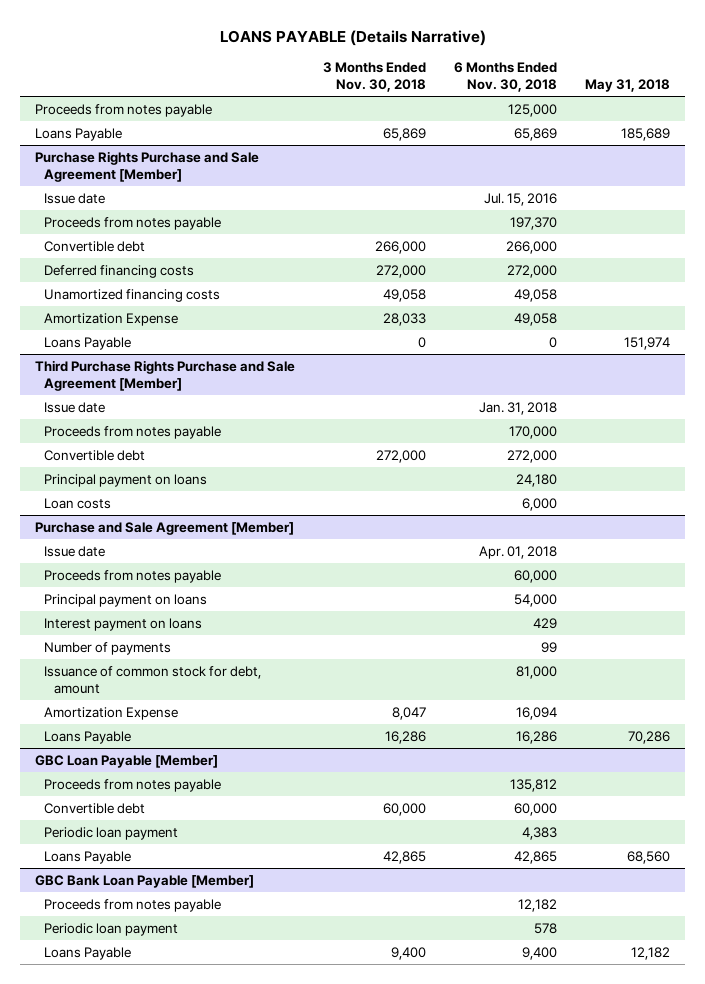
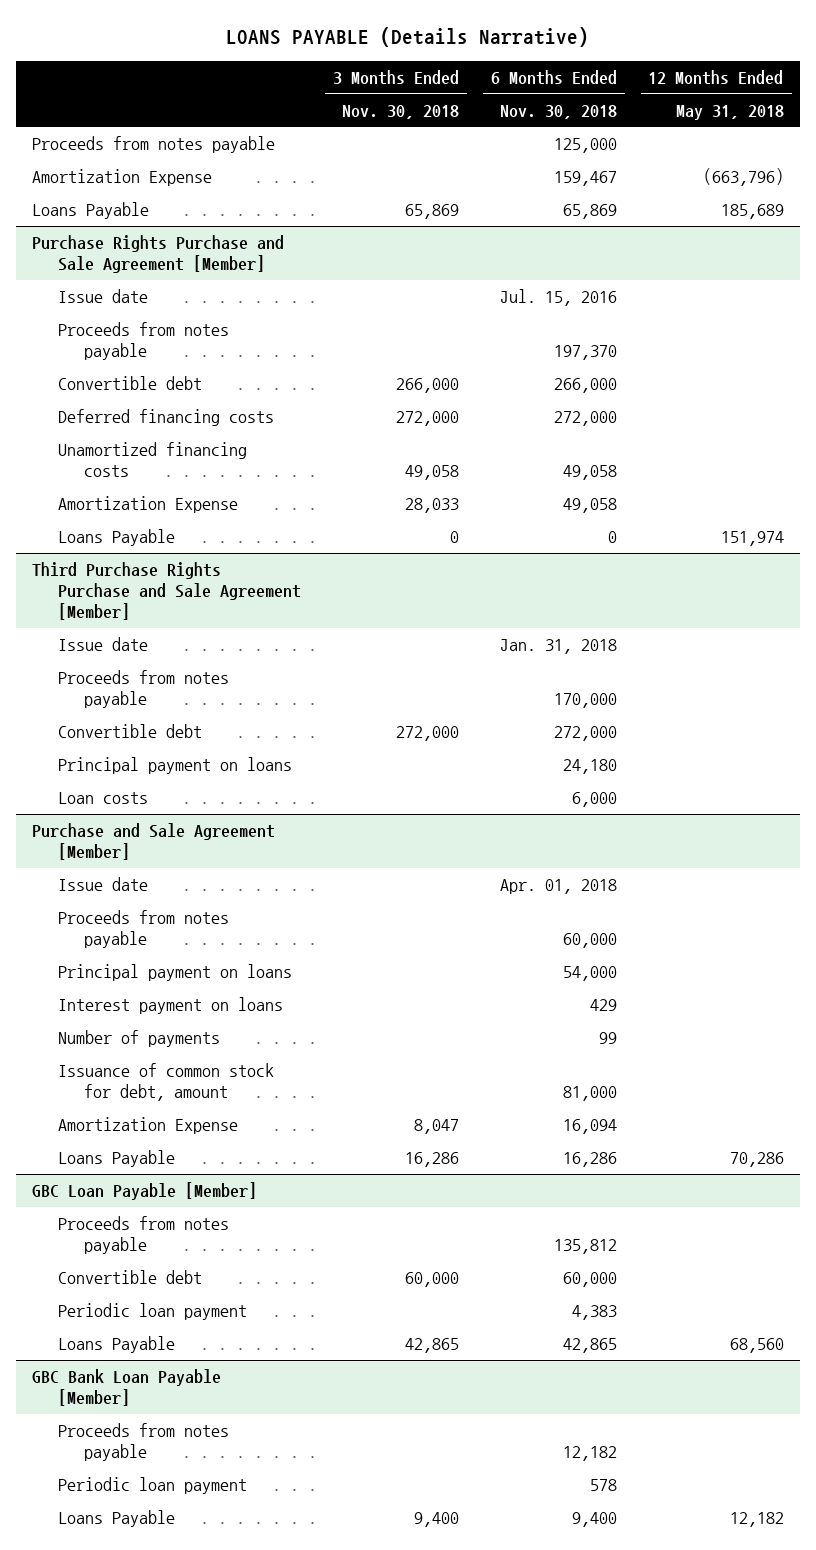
- | 3 Months Ended Nov. 30, 2018 | 6 Months Ended Nov. 30, 2018 | May 31, 2018
+ | 3 Months Ended Nov. 30, 2018 | 6 Months Ended Nov. 30, 2018 | 12 Months Ended May 31, 2018
+ Amortization Expense | | 159,467 | (663,796)

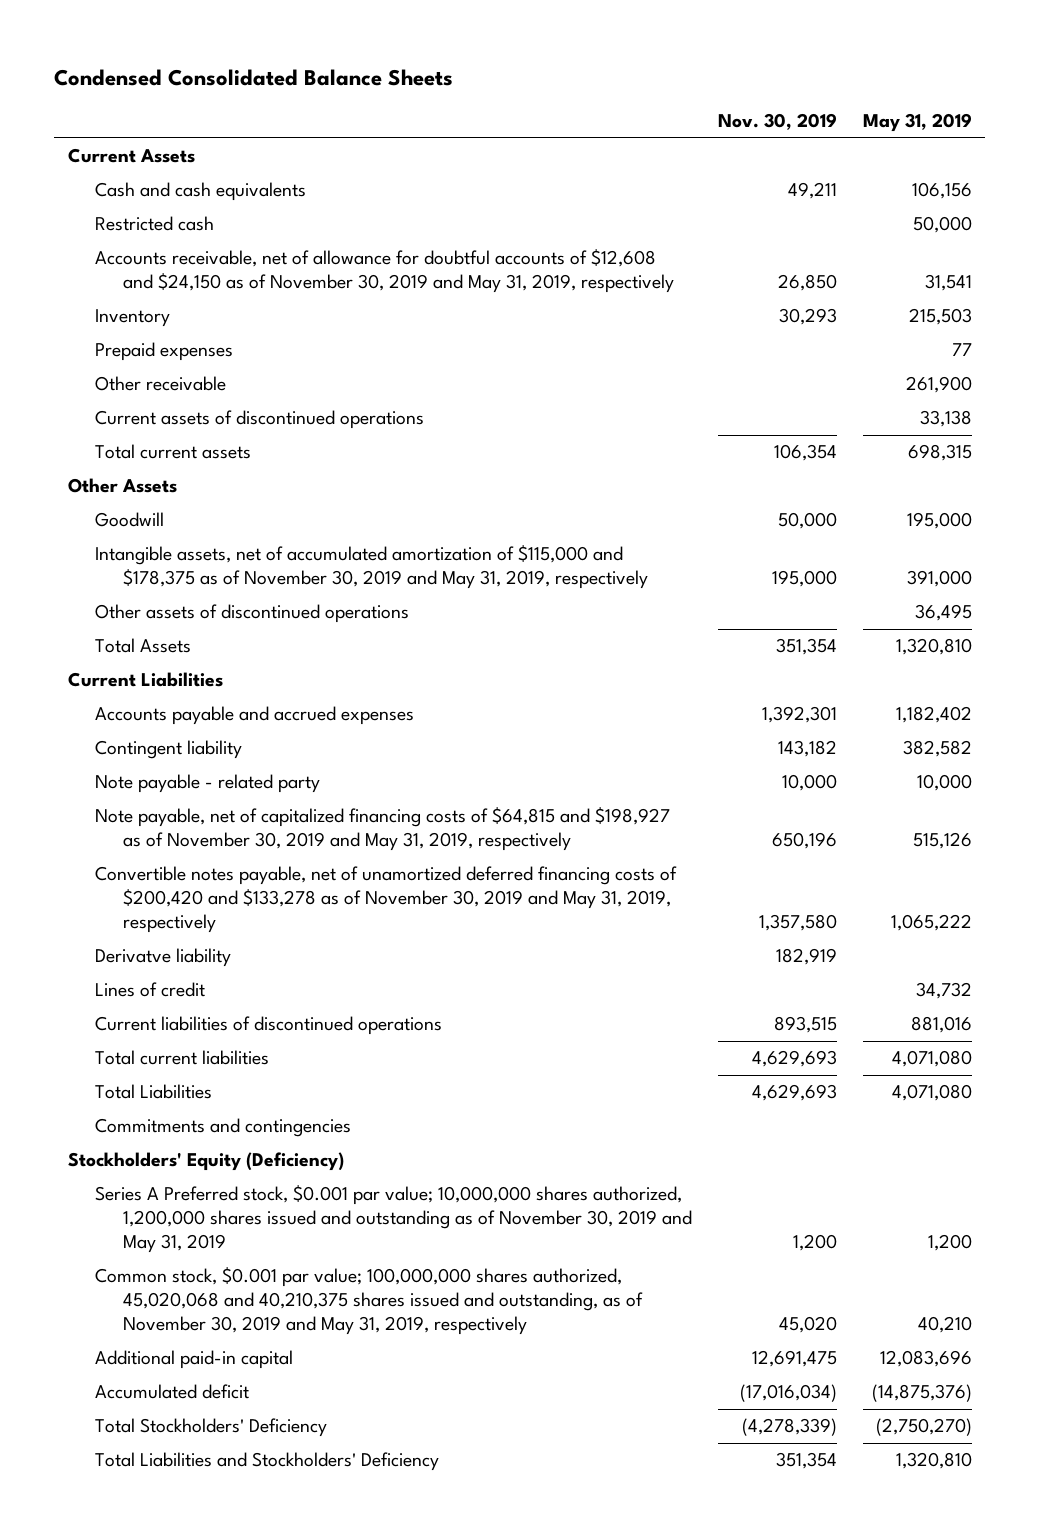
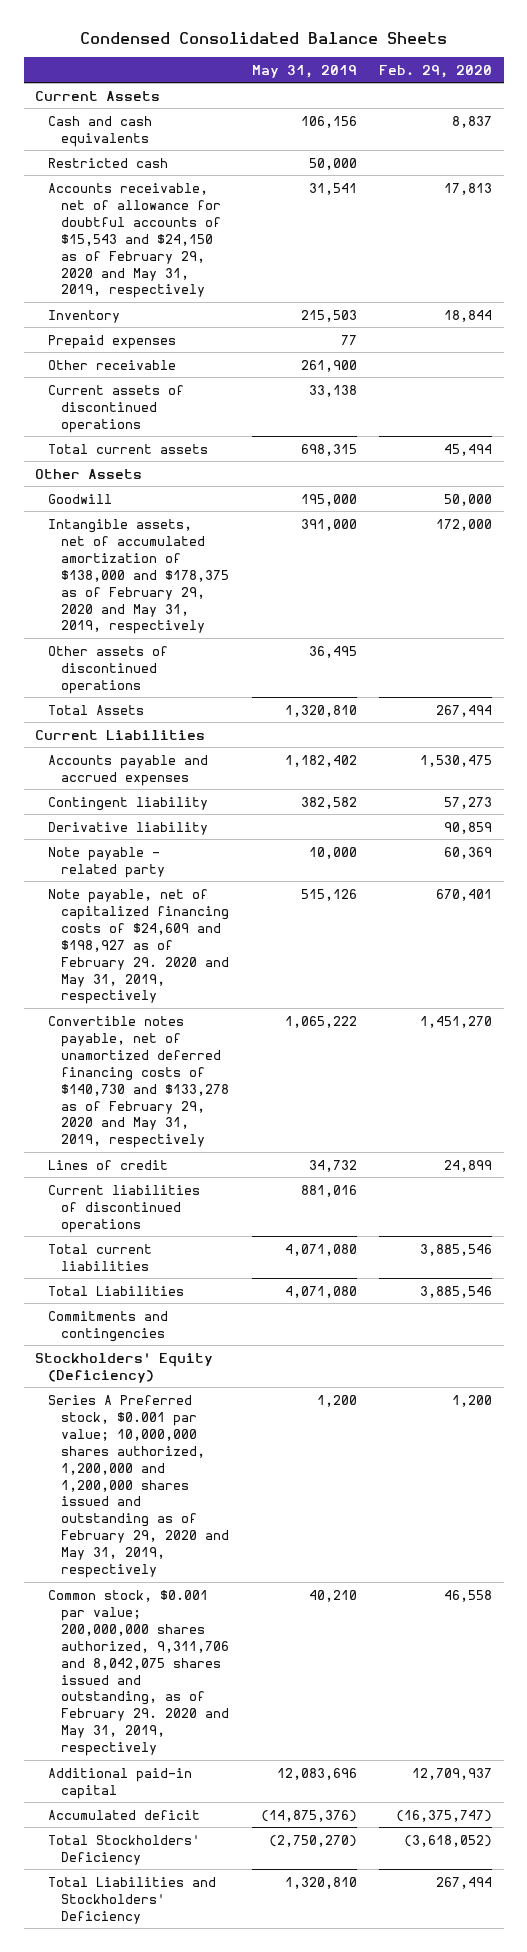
- | Nov. 30, 2019 | May 31, 2019
+ | May 31, 2019 | Feb. 29, 2020
- Accounts receivable, net of allowance for doubtful accounts of $12,608 and $24,150 as of November 30, 2019 and May 31, 2019, respectively | 26,850 | 31,541
+ Accounts receivable, net of allowance for doubtful accounts of $15,543 and $24,150 as of February 29, 2020 and May 31, 2019, respectively | 31,541 | 17,813
- Intangible assets, net of accumulated amortization of $115,000 and $178,375 as of November 30, 2019 and May 31, 2019, respectively | 195,000 | 391,000
+ Intangible assets, net of accumulated amortization of $138,000 and $178,375 as of February 29, 2020 and May 31, 2019, respectively | 391,000 | 172,000
+ Derivative liability | | 90,859
- Note payable, net of capitalized financing costs of $64,815 and $198,927 as of November 30, 2019 and May 31, 2019, respectively | 650,196 | 515,126
- Convertible notes payable, net of unamortized deferred financing costs of $200,420 and $133,278 as of November 30, 2019 and May 31, 2019, respectively | 1,357,580 | 1,065,222
- Derivatve liability | 182,919 |
+ Note payable, net of capitalized financing costs of $24,609 and $198,927 as of February 29. 2020 and May 31, 2019, respectively | 515,126 | 670,401
+ Convertible notes payable, net of unamortized deferred financing costs of $140,730 and $133,278 as of February 29, 2020 and May 31, 2019, respectively | 1,065,222 | 1,451,270
- Series A Preferred stock, $0.001 par value; 10,000,000 shares authorized, 1,200,000 shares issued and outstanding as of November 30, 2019 and May 31, 2019 | 1,200 | 1,200
- Common stock, $0.001 par value; 100,000,000 shares authorized, 45,020,068 and 40,210,375 shares issued and outstanding, as of November 30, 2019 and May 31, 2019, respectively | 45,020 | 40,210
+ Series A Preferred stock, $0.001 par value; 10,000,000 shares authorized, 1,200,000 and 1,200,000 shares issued and outstanding as of February 29, 2020 and May 31, 2019, respectively | 1,200 | 1,200
+ Common stock, $0.001 par value; 200,000,000 shares authorized, 9,311,706 and 8,042,075 shares issued and outstanding, as of February 29. 2020 and May 31, 2019, respectively | 40,210 | 46,558

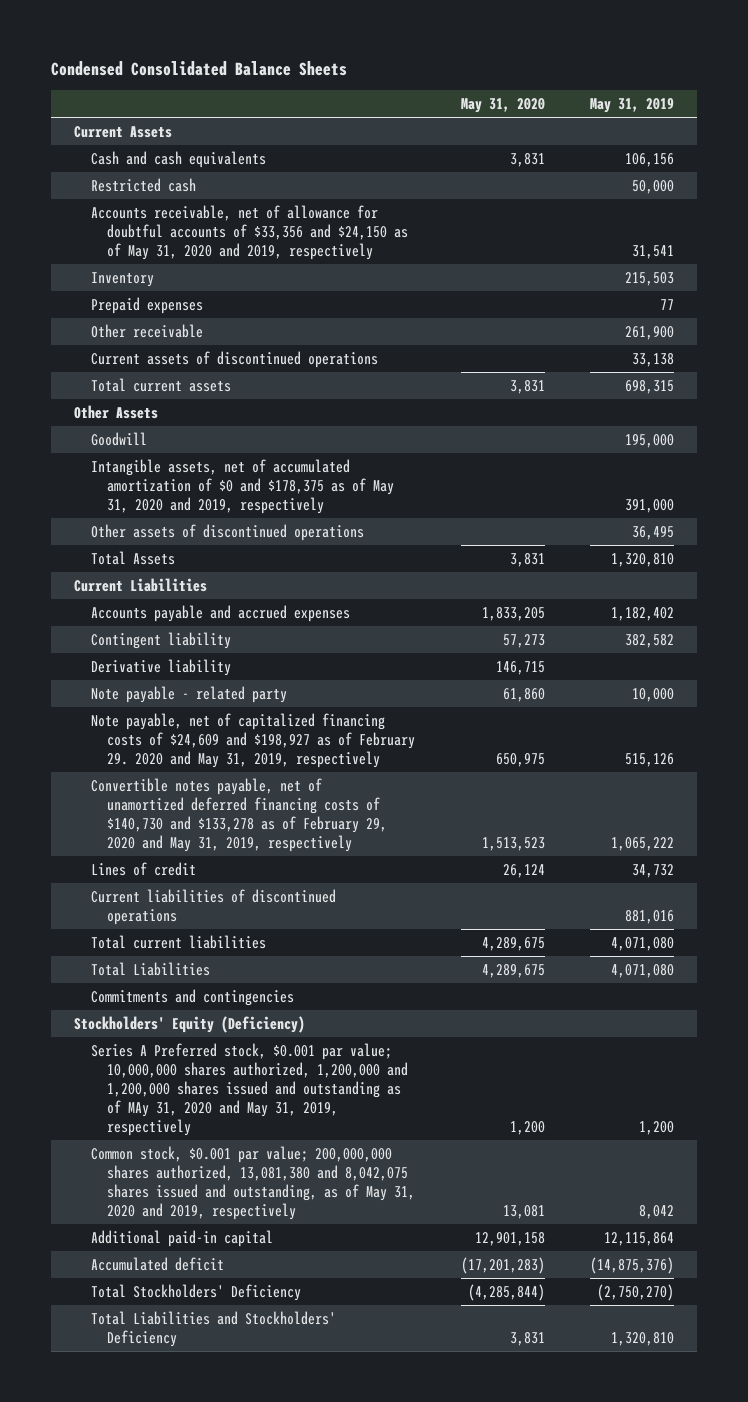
- | May 31, 2019 | Feb. 29, 2020
+ | May 31, 2020 | May 31, 2019
- Accounts receivable, net of allowance for doubtful accounts of $15,543 and $24,150 as of February 29, 2020 and May 31, 2019, respectively | 31,541 | 17,813
+ Accounts receivable, net of allowance for doubtful accounts of $33,356 and $24,150 as of May 31, 2020 and 2019, respectively | | 31,541
- Intangible assets, net of accumulated amortization of $138,000 and $178,375 as of February 29, 2020 and May 31, 2019, respectively | 391,000 | 172,000
+ Intangible assets, net of accumulated amortization of $0 and $178,375 as of May 31, 2020 and 2019, respectively | | 391,000
- Series A Preferred stock, $0.001 par value; 10,000,000 shares authorized, 1,200,000 and 1,200,000 shares issued and outstanding as of February 29, 2020 and May 31, 2019, respectively | 1,200 | 1,200
- Common stock, $0.001 par value; 200,000,000 shares authorized, 9,311,706 and 8,042,075 shares issued and outstanding, as of February 29. 2020 and May 31, 2019, respectively | 40,210 | 46,558
- Additional paid-in capital | 12,083,696 | 12,709,937
+ Series A Preferred stock, $0.001 par value; 10,000,000 shares authorized, 1,200,000 and 1,200,000 shares issued and outstanding as of MAy 31, 2020 and May 31, 2019, respectively | 1,200 | 1,200
+ Common stock, $0.001 par value; 200,000,000 shares authorized, 13,081,380 and 8,042,075 shares issued and outstanding, as of May 31, 2020 and 2019, respectively | 13,081 | 8,042
+ Additional paid-in capital | 12,901,158 | 12,115,864

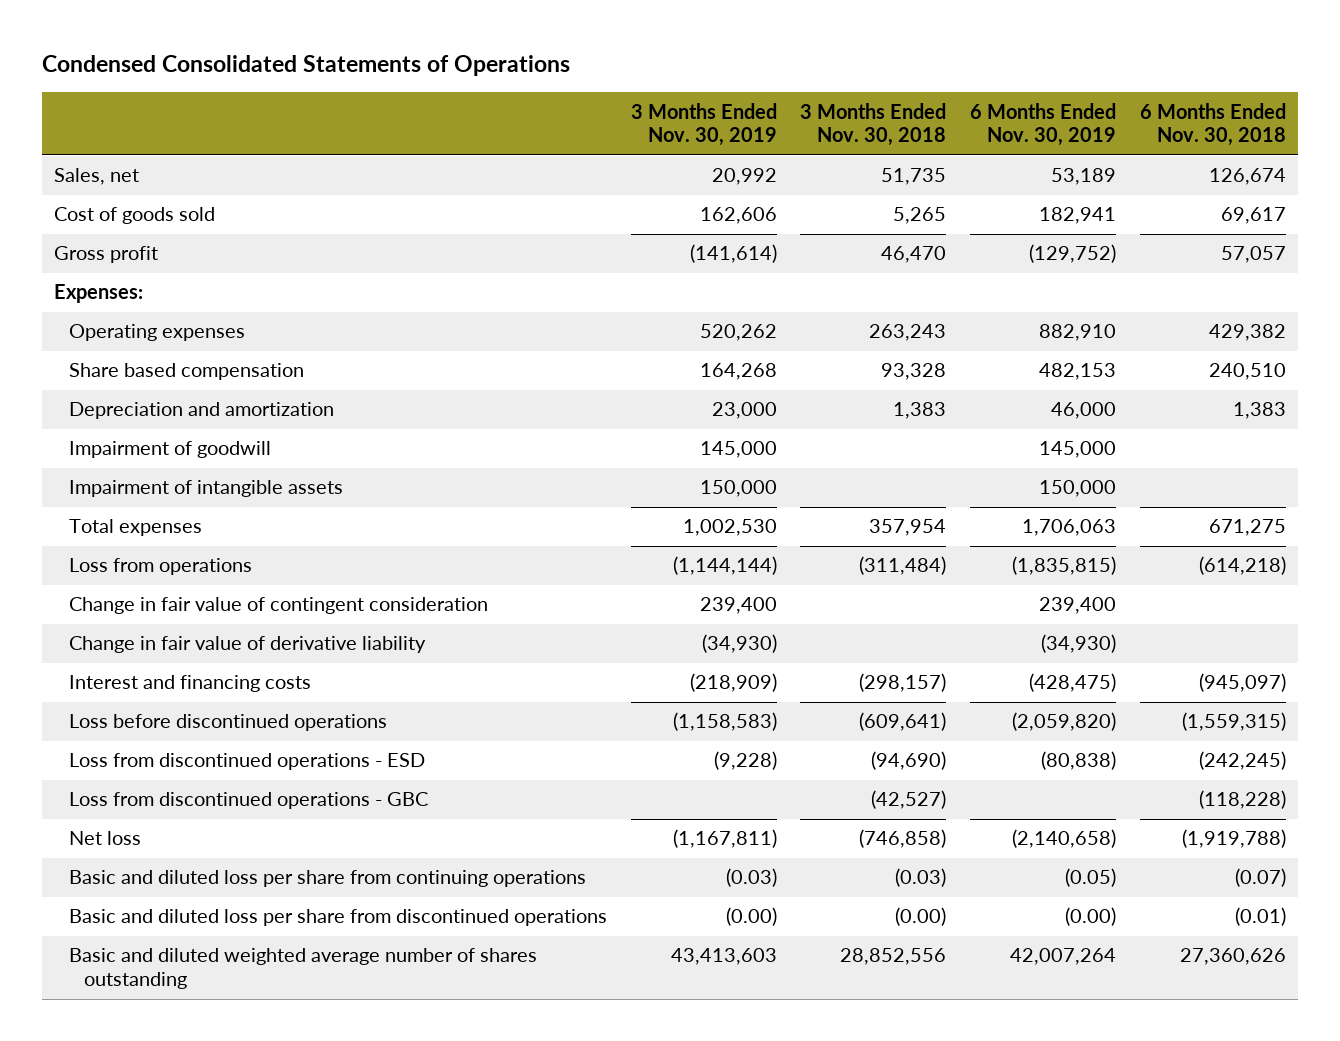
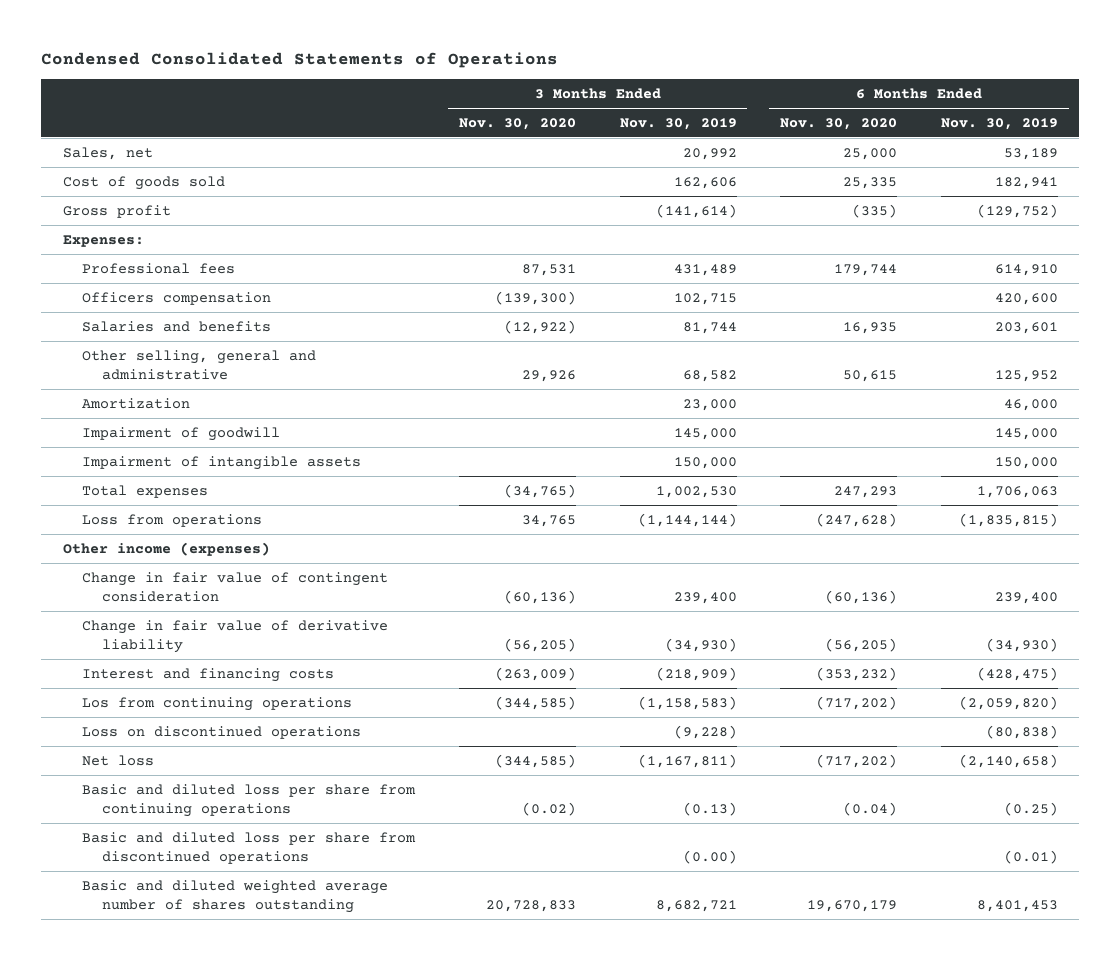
- | 3 Months Ended Nov. 30, 2019 | 3 Months Ended Nov. 30, 2018 | 6 Months Ended Nov. 30, 2019 | 6 Months Ended Nov. 30, 2018
+ | 3 Months Ended Nov. 30, 2020 | 3 Months Ended Nov. 30, 2019 | 6 Months Ended Nov. 30, 2020 | 6 Months Ended Nov. 30, 2019
- Operating expenses | 520,262 | 263,243 | 882,910 | 429,382
- Share based compensation | 164,268 | 93,328 | 482,153 | 240,510
- Depreciation and amortization | 23,000 | 1,383 | 46,000 | 1,383
+ Professional fees | 87,531 | 431,489 | 179,744 | 614,910
+ Officers compensation | (139,300) | 102,715 | | 420,600
+ Salaries and benefits | (12,922) | 81,744 | 16,935 | 203,601
+ Other selling, general and administrative | 29,926 | 68,582 | 50,615 | 125,952
+ Amortization | | 23,000 | | 46,000
+ Other income (expenses)
- Loss before discontinued operations | (1,158,583) | (609,641) | (2,059,820) | (1,559,315)
- Loss from discontinued operations - ESD | (9,228) | (94,690) | (80,838) | (242,245)
- Loss from discontinued operations - GBC | | (42,527) | | (118,228)
+ Los from continuing operations | (344,585) | (1,158,583) | (717,202) | (2,059,820)
+ Loss on discontinued operations | | (9,228) | | (80,838)
- Basic and diluted loss per share from continuing operations | (0.03) | (0.03) | (0.05) | (0.07)
- Basic and diluted loss per share from discontinued operations | (0.00) | (0.00) | (0.00) | (0.01)
- Basic and diluted weighted average number of shares outstanding | 43,413,603 | 28,852,556 | 42,007,264 | 27,360,626
+ Basic and diluted loss per share from continuing operations | (0.02) | (0.13) | (0.04) | (0.25)
+ Basic and diluted loss per share from discontinued operations | | (0.00) | | (0.01)
+ Basic and diluted weighted average number of shares outstanding | 20,728,833 | 8,682,721 | 19,670,179 | 8,401,453

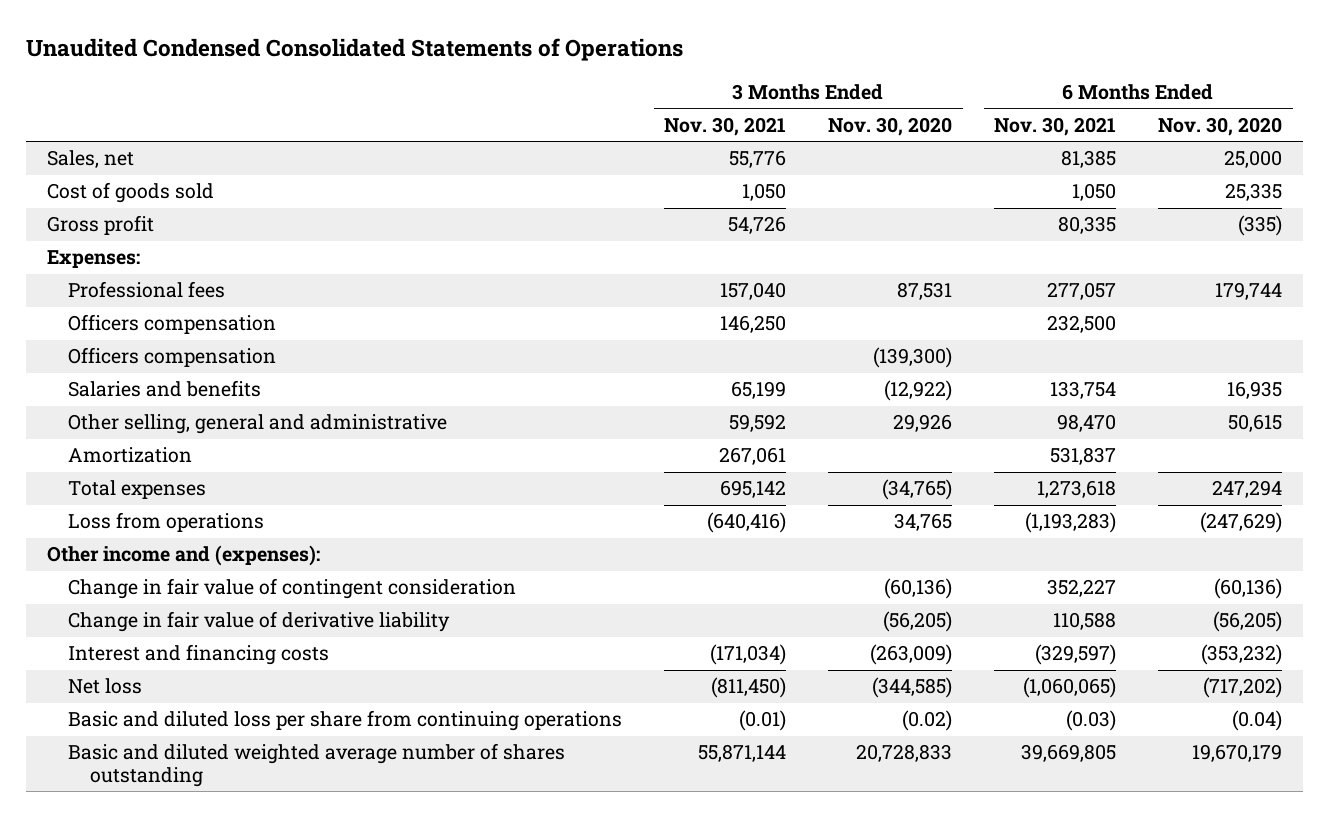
- Condensed Consolidated Statements of Operations
+ Unaudited Condensed Consolidated Statements of Operations
- | 3 Months Ended Nov. 30, 2020 | 3 Months Ended Nov. 30, 2019 | 6 Months Ended Nov. 30, 2020 | 6 Months Ended Nov. 30, 2019
+ | 3 Months Ended Nov. 30, 2021 | 3 Months Ended Nov. 30, 2020 | 6 Months Ended Nov. 30, 2021 | 6 Months Ended Nov. 30, 2020
+ Officers compensation | 146,250 | | 232,500 |
- Impairment of goodwill | | 145,000 | | 145,000
- Impairment of intangible assets | | 150,000 | | 150,000
- Total expenses | (34,765) | 1,002,530 | 247,293 | 1,706,063
- Loss from operations | 34,765 | (1,144,144) | (247,628) | (1,835,815)
- Other income (expenses)
+ Total expenses | 695,142 | (34,765) | 1,273,618 | 247,294
+ Loss from operations | (640,416) | 34,765 | (1,193,283) | (247,629)
+ Other income and (expenses):
- Los from continuing operations | (344,585) | (1,158,583) | (717,202) | (2,059,820)
- Loss on discontinued operations | | (9,228) | | (80,838)
- Basic and diluted loss per share from discontinued operations | | (0.00) | | (0.01)

